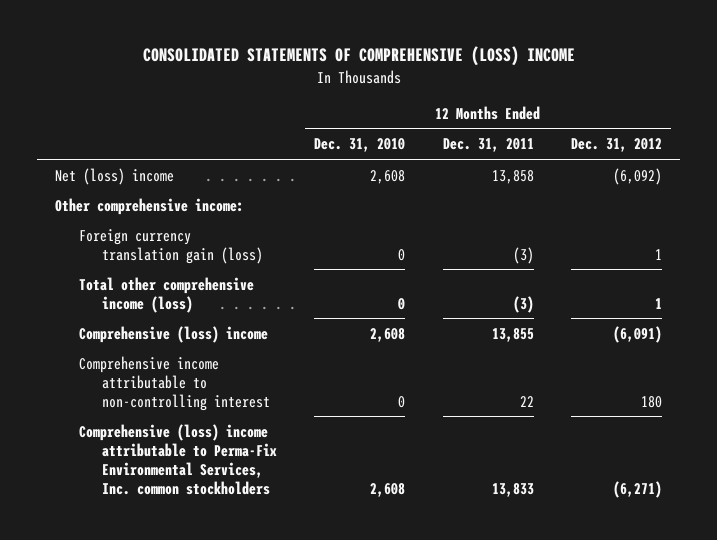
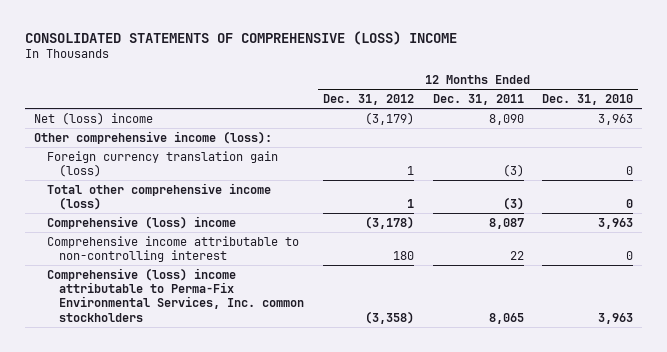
- | 12 Months Ended Dec. 31, 2010 | 12 Months Ended Dec. 31, 2011 | 12 Months Ended Dec. 31, 2012
+ | 12 Months Ended Dec. 31, 2012 | 12 Months Ended Dec. 31, 2011 | 12 Months Ended Dec. 31, 2010
- Net (loss) income | 2,608 | 13,858 | (6,092)
- Other comprehensive income:
+ Net (loss) income | (3,179) | 8,090 | 3,963
+ Other comprehensive income (loss):
- Comprehensive (loss) income | 2,608 | 13,855 | (6,091)
+ Comprehensive (loss) income | (3,178) | 8,087 | 3,963
- Comprehensive (loss) income attributable to Perma-Fix Environmental Services, Inc. common stockholders | 2,608 | 13,833 | (6,271)
+ Comprehensive (loss) income attributable to Perma-Fix Environmental Services, Inc. common stockholders | (3,358) | 8,065 | 3,963

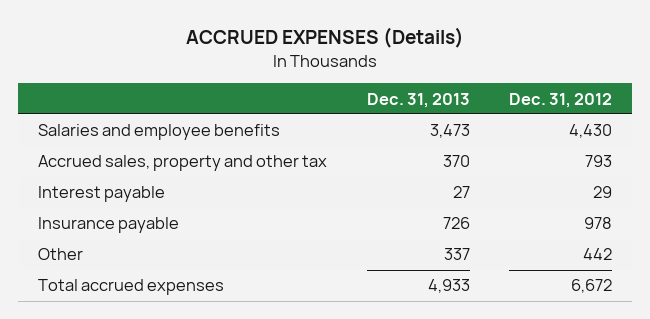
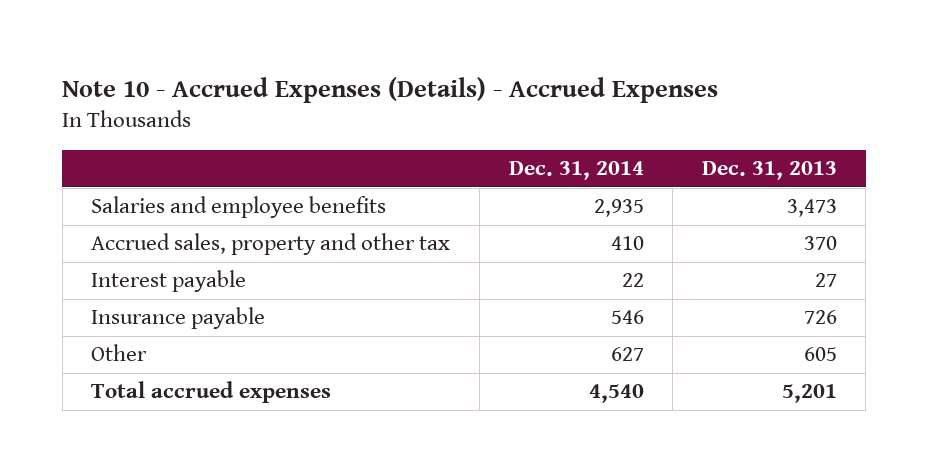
- ACCRUED EXPENSES (Details)
+ Note 10 - Accrued Expenses (Details) - Accrued Expenses
- | Dec. 31, 2013 | Dec. 31, 2012
+ | Dec. 31, 2014 | Dec. 31, 2013
- Other | 337 | 442
- Total accrued expenses | 4,933 | 6,672
+ Other | 627 | 605
+ Total accrued expenses | 4,540 | 5,201

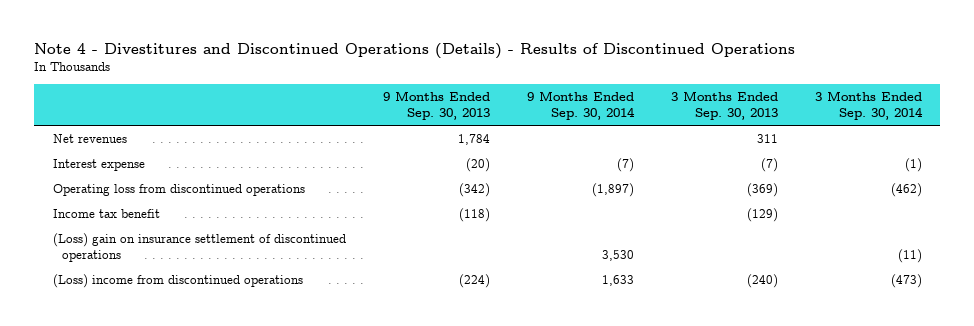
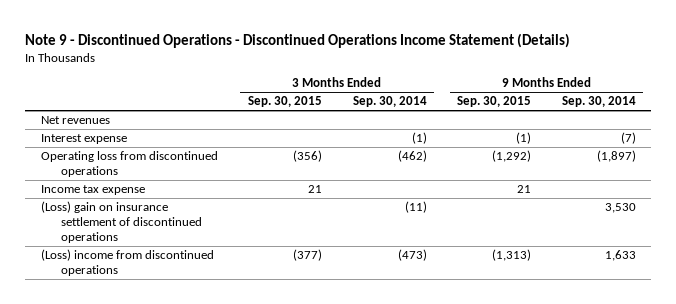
- Note 4 - Divestitures and Discontinued Operations (Details) - Results of Discontinued Operations
+ Note 9 - Discontinued Operations - Discontinued Operations Income Statement (Details)
- | 9 Months Ended Sep. 30, 2013 | 9 Months Ended Sep. 30, 2014 | 3 Months Ended Sep. 30, 2013 | 3 Months Ended Sep. 30, 2014
+ | 3 Months Ended Sep. 30, 2015 | 3 Months Ended Sep. 30, 2014 | 9 Months Ended Sep. 30, 2015 | 9 Months Ended Sep. 30, 2014
- Income tax benefit | (118) | | (129) |
+ Income tax expense | 21 | | 21 |

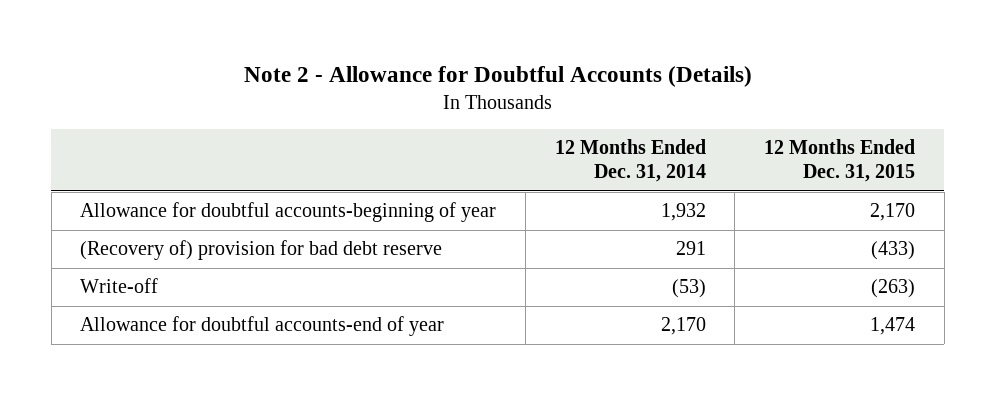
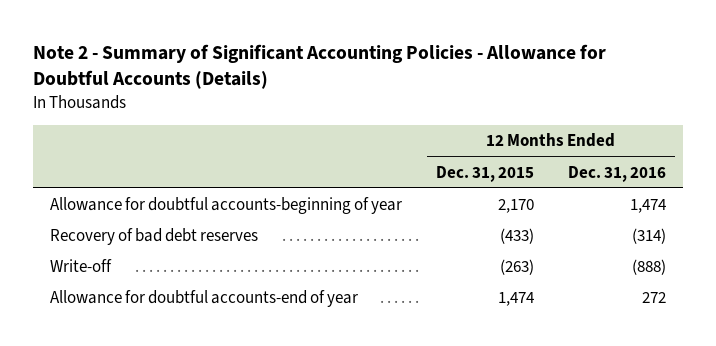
- Note 2 - Allowance for Doubtful Accounts (Details)
+ Note 2 - Summary of Significant Accounting Policies - Allowance for Doubtful Accounts (Details)
- | 12 Months Ended Dec. 31, 2014 | 12 Months Ended Dec. 31, 2015
+ | 12 Months Ended Dec. 31, 2015 | 12 Months Ended Dec. 31, 2016
- (Recovery of) provision for bad debt reserve | 291 | (433)
+ Recovery of bad debt reserves | (433) | (314)

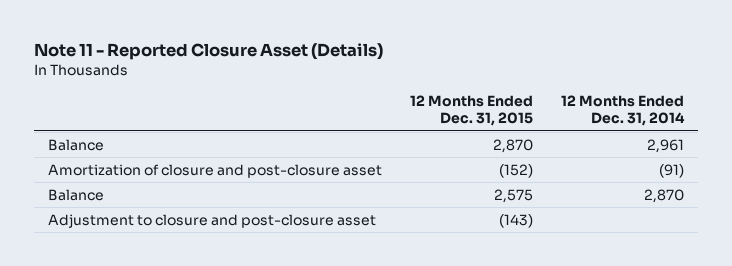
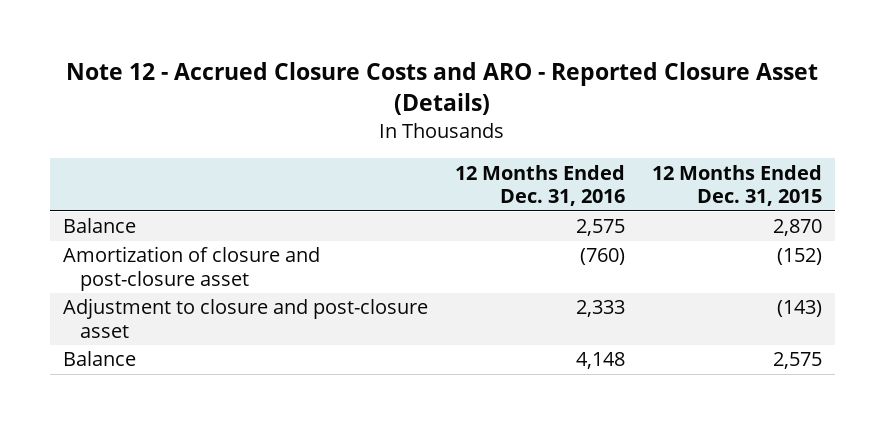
- Note 11 - Reported Closure Asset (Details)
+ Note 12 - Accrued Closure Costs and ARO - Reported Closure Asset (Details)
- | 12 Months Ended Dec. 31, 2015 | 12 Months Ended Dec. 31, 2014
+ | 12 Months Ended Dec. 31, 2016 | 12 Months Ended Dec. 31, 2015
moved down: Balance | 4,148 | 2,575

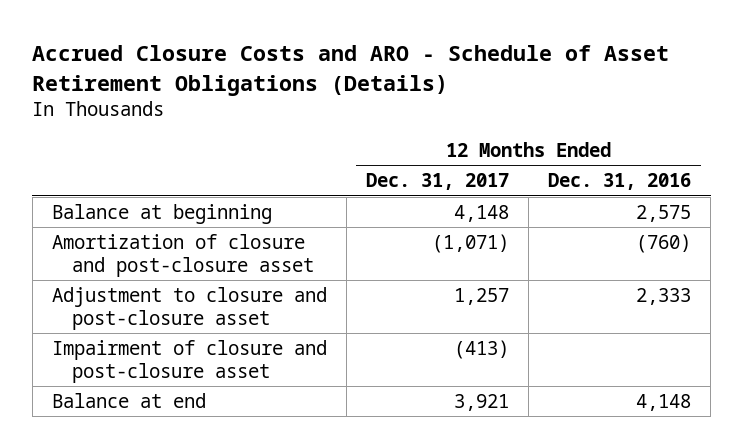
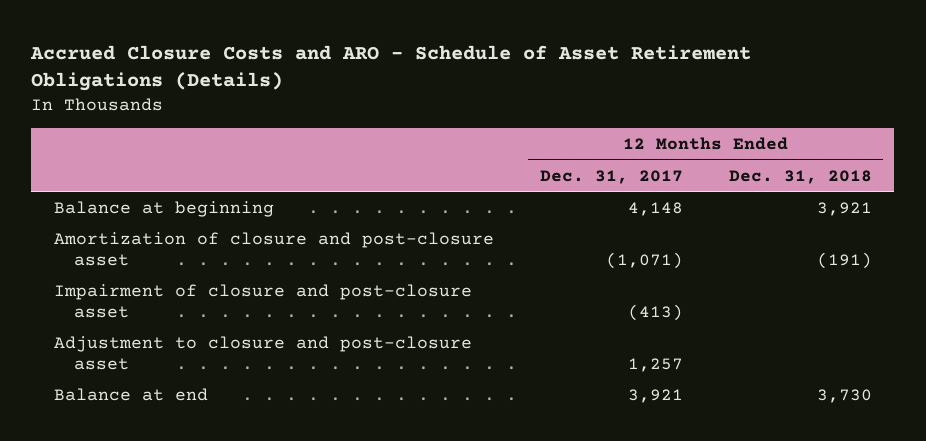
- | 12 Months Ended Dec. 31, 2017 | 12 Months Ended Dec. 31, 2016
+ | 12 Months Ended Dec. 31, 2017 | 12 Months Ended Dec. 31, 2018
moved down: Adjustment to closure and post-closure asset | 1,257 |

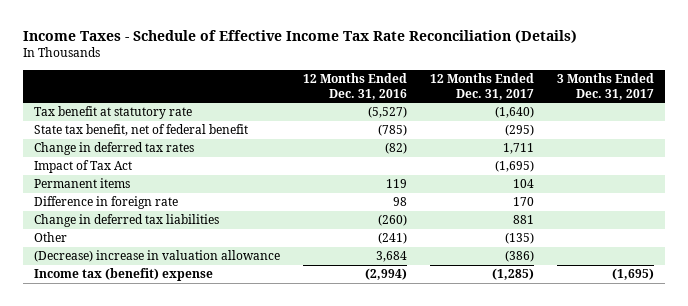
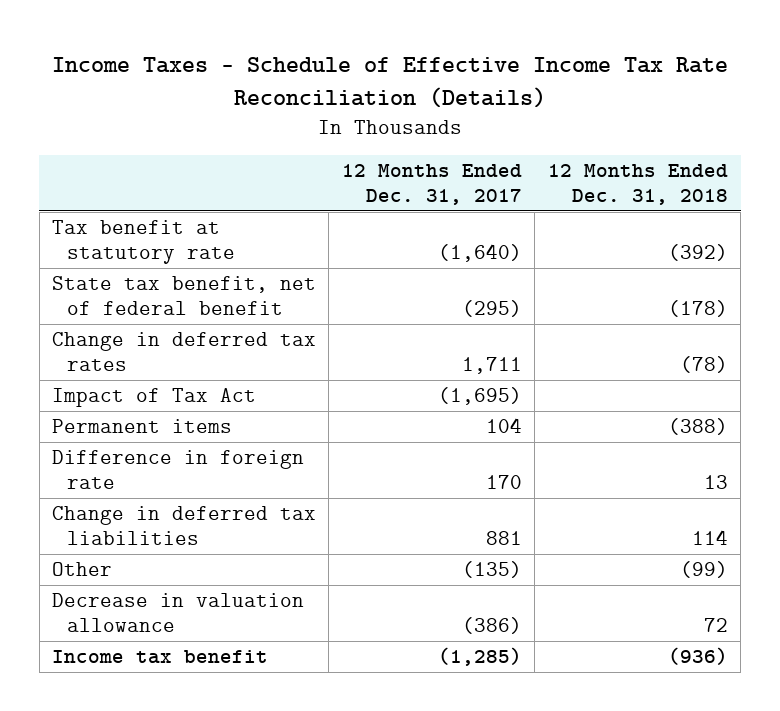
- | 12 Months Ended Dec. 31, 2016 | 12 Months Ended Dec. 31, 2017 | 3 Months Ended Dec. 31, 2017
+ | 12 Months Ended Dec. 31, 2017 | 12 Months Ended Dec. 31, 2018
- (Decrease) increase in valuation allowance | 3,684 | (386) |
- Income tax (benefit) expense | (2,994) | (1,285) | (1,695)
+ Decrease in valuation allowance | (386) | 72
+ Income tax benefit | (1,285) | (936)

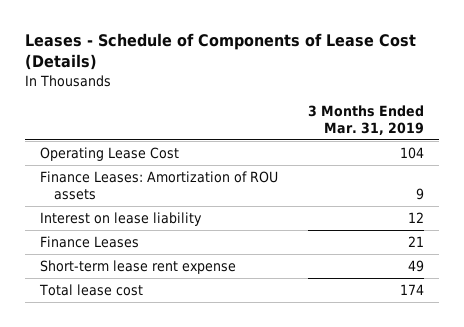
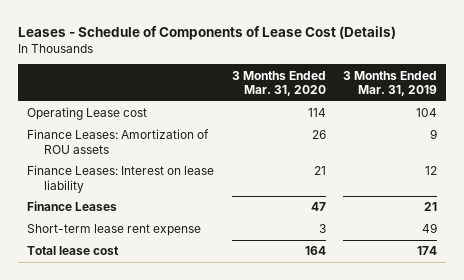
- | 3 Months Ended Mar. 31, 2019
+ | 3 Months Ended Mar. 31, 2020 | 3 Months Ended Mar. 31, 2019
- Operating Lease Cost | 104
+ Operating Lease cost | 114 | 104
- Interest on lease liability | 12
+ Finance Leases: Interest on lease liability | 21 | 12

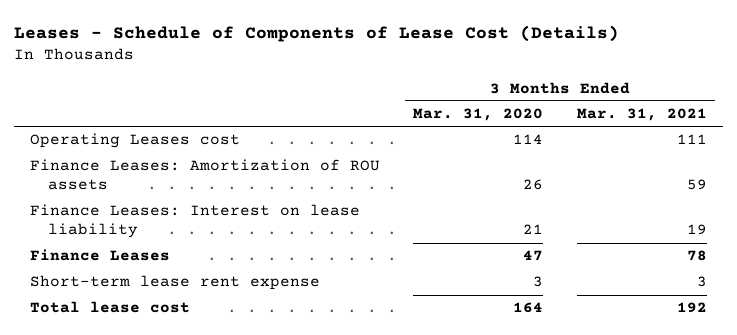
- | 3 Months Ended Mar. 31, 2020 | 3 Months Ended Mar. 31, 2019
+ | 3 Months Ended Mar. 31, 2020 | 3 Months Ended Mar. 31, 2021
- Operating Lease cost | 114 | 104
+ Operating Leases cost | 114 | 111

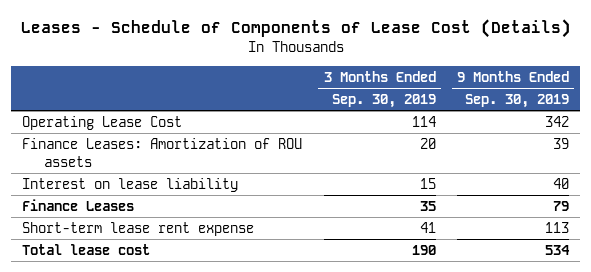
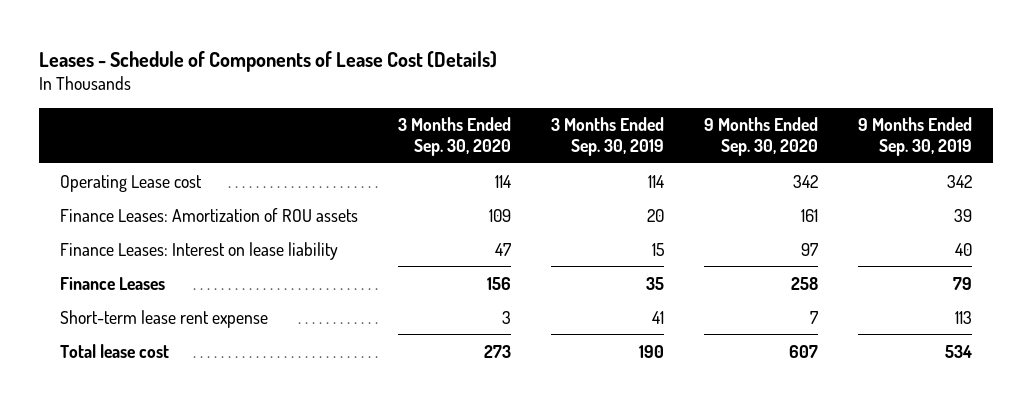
- | 3 Months Ended Sep. 30, 2019 | 9 Months Ended Sep. 30, 2019
+ | 3 Months Ended Sep. 30, 2020 | 3 Months Ended Sep. 30, 2019 | 9 Months Ended Sep. 30, 2020 | 9 Months Ended Sep. 30, 2019
- Operating Lease Cost | 114 | 342
+ Operating Lease cost | 114 | 114 | 342 | 342
- Interest on lease liability | 15 | 40
+ Finance Leases: Interest on lease liability | 47 | 15 | 97 | 40

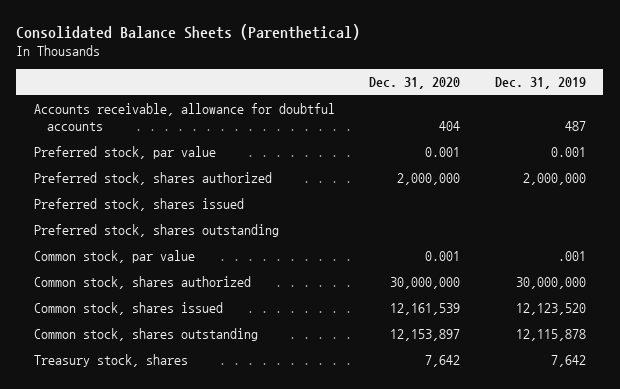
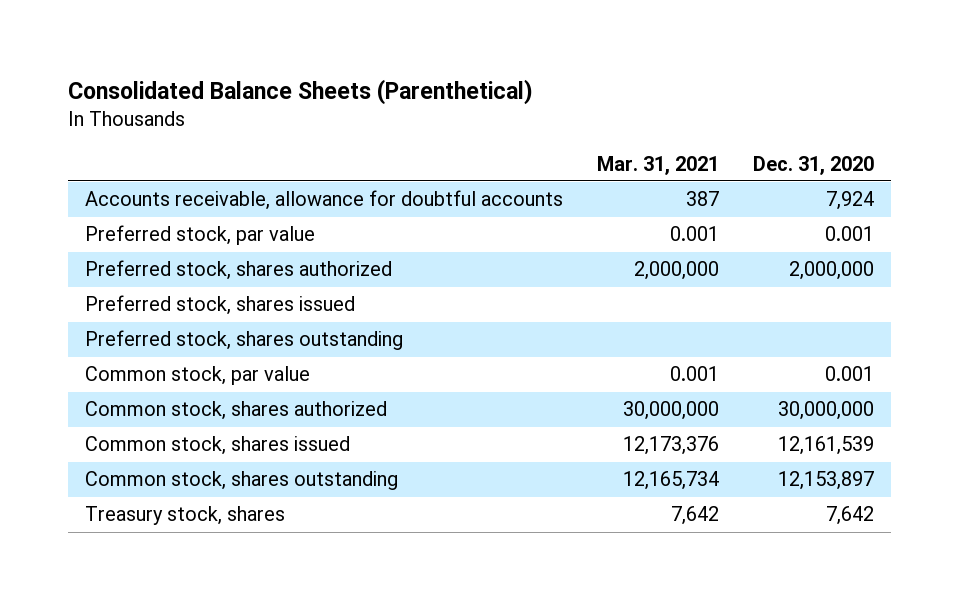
- | Dec. 31, 2020 | Dec. 31, 2019
+ | Mar. 31, 2021 | Dec. 31, 2020
- Accounts receivable, allowance for doubtful accounts | 404 | 487
+ Accounts receivable, allowance for doubtful accounts | 387 | 7,924

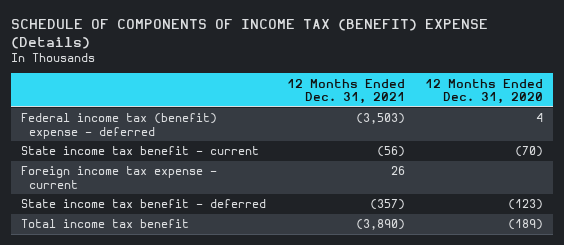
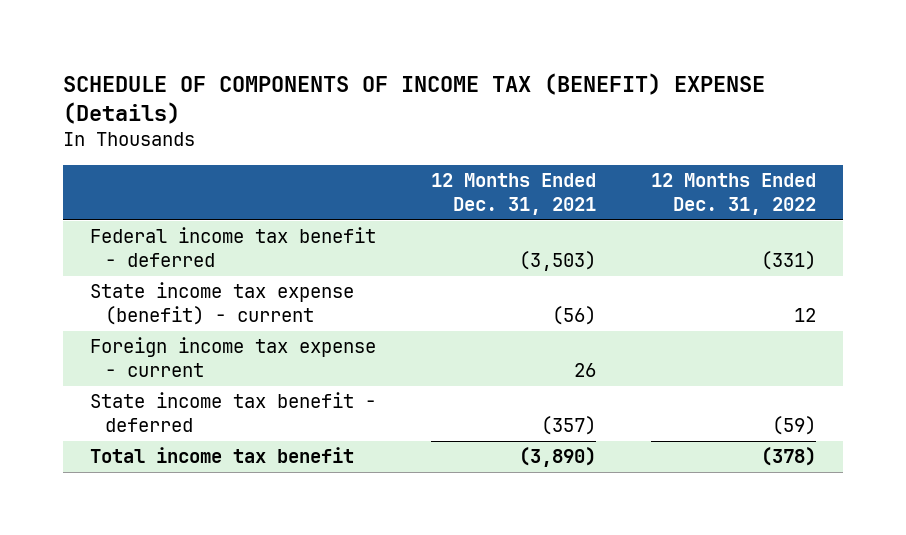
- | 12 Months Ended Dec. 31, 2021 | 12 Months Ended Dec. 31, 2020
+ | 12 Months Ended Dec. 31, 2021 | 12 Months Ended Dec. 31, 2022
- Federal income tax (benefit) expense - deferred | (3,503) | 4
- State income tax benefit - current | (56) | (70)
+ Federal income tax benefit - deferred | (3,503) | (331)
+ State income tax expense (benefit) - current | (56) | 12

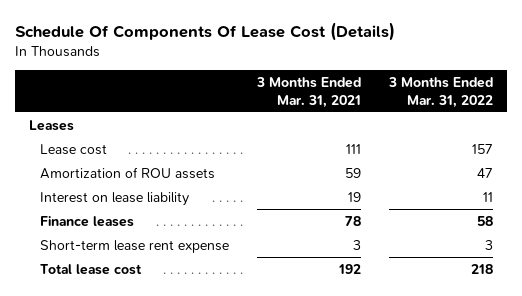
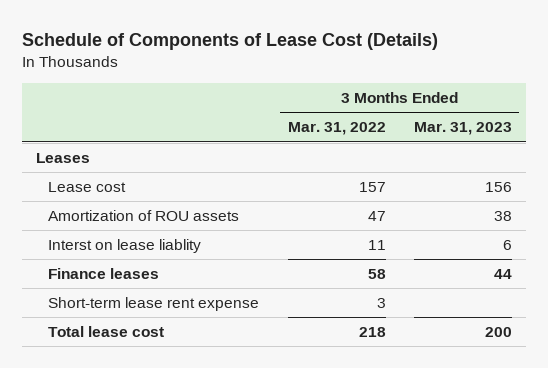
- Schedule Of Components Of Lease Cost (Details)
+ Schedule of Components of Lease Cost (Details)
- | 3 Months Ended Mar. 31, 2021 | 3 Months Ended Mar. 31, 2022
+ | 3 Months Ended Mar. 31, 2022 | 3 Months Ended Mar. 31, 2023
- Interest on lease liability | 19 | 11
+ Interst on lease liablity | 11 | 6

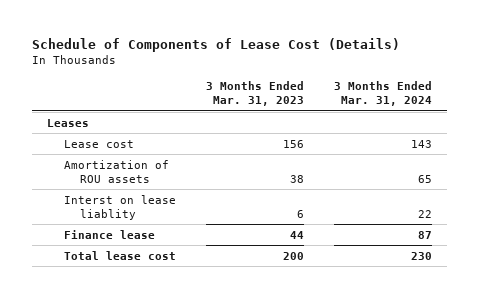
- | 3 Months Ended Mar. 31, 2022 | 3 Months Ended Mar. 31, 2023
+ | 3 Months Ended Mar. 31, 2023 | 3 Months Ended Mar. 31, 2024
- Finance leases | 58 | 44
- Short-term lease rent expense | 3 |
+ Finance lease | 44 | 87

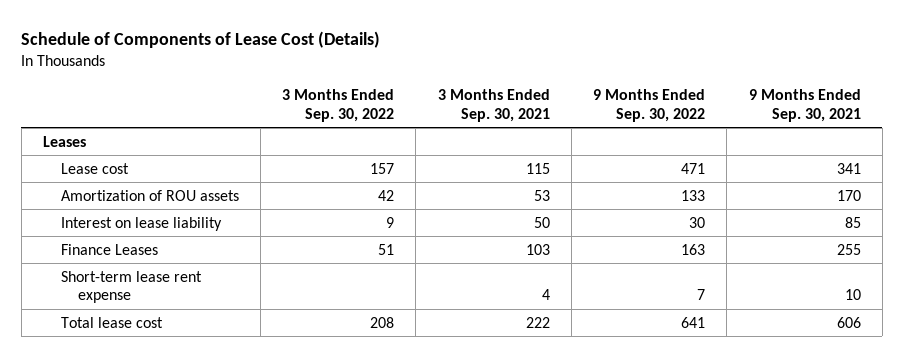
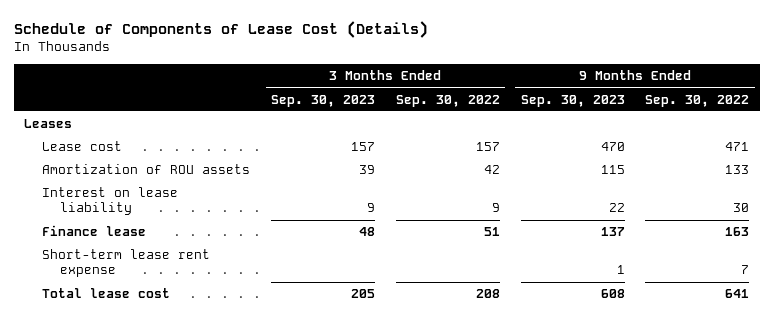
- | 3 Months Ended Sep. 30, 2022 | 3 Months Ended Sep. 30, 2021 | 9 Months Ended Sep. 30, 2022 | 9 Months Ended Sep. 30, 2021
+ | 3 Months Ended Sep. 30, 2023 | 3 Months Ended Sep. 30, 2022 | 9 Months Ended Sep. 30, 2023 | 9 Months Ended Sep. 30, 2022
- Finance Leases | 51 | 103 | 163 | 255
+ Finance lease | 48 | 51 | 137 | 163

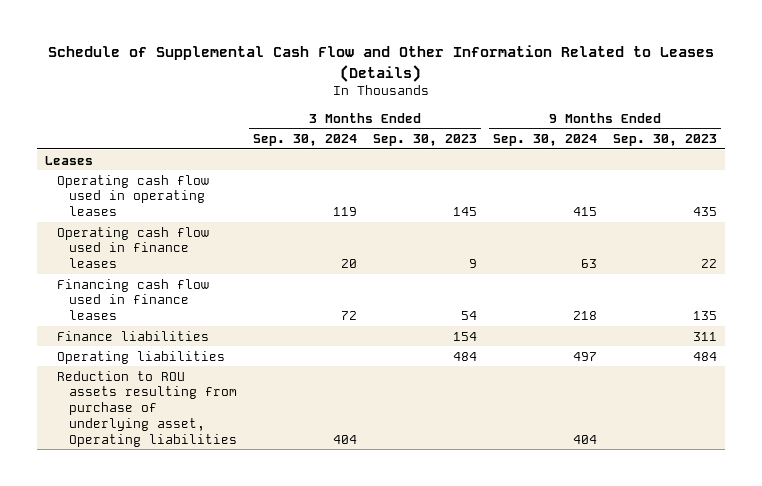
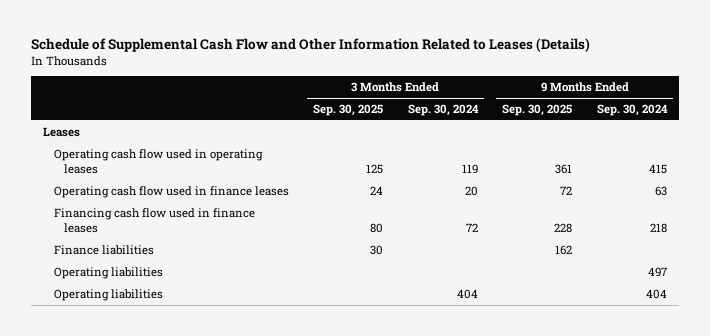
- | 3 Months Ended Sep. 30, 2024 | 3 Months Ended Sep. 30, 2023 | 9 Months Ended Sep. 30, 2024 | 9 Months Ended Sep. 30, 2023
+ | 3 Months Ended Sep. 30, 2025 | 3 Months Ended Sep. 30, 2024 | 9 Months Ended Sep. 30, 2025 | 9 Months Ended Sep. 30, 2024
- Reduction to ROU assets resulting from purchase of underlying asset, Operating liabilities | 404 | | 404 |
+ Operating liabilities | | 404 | | 404

